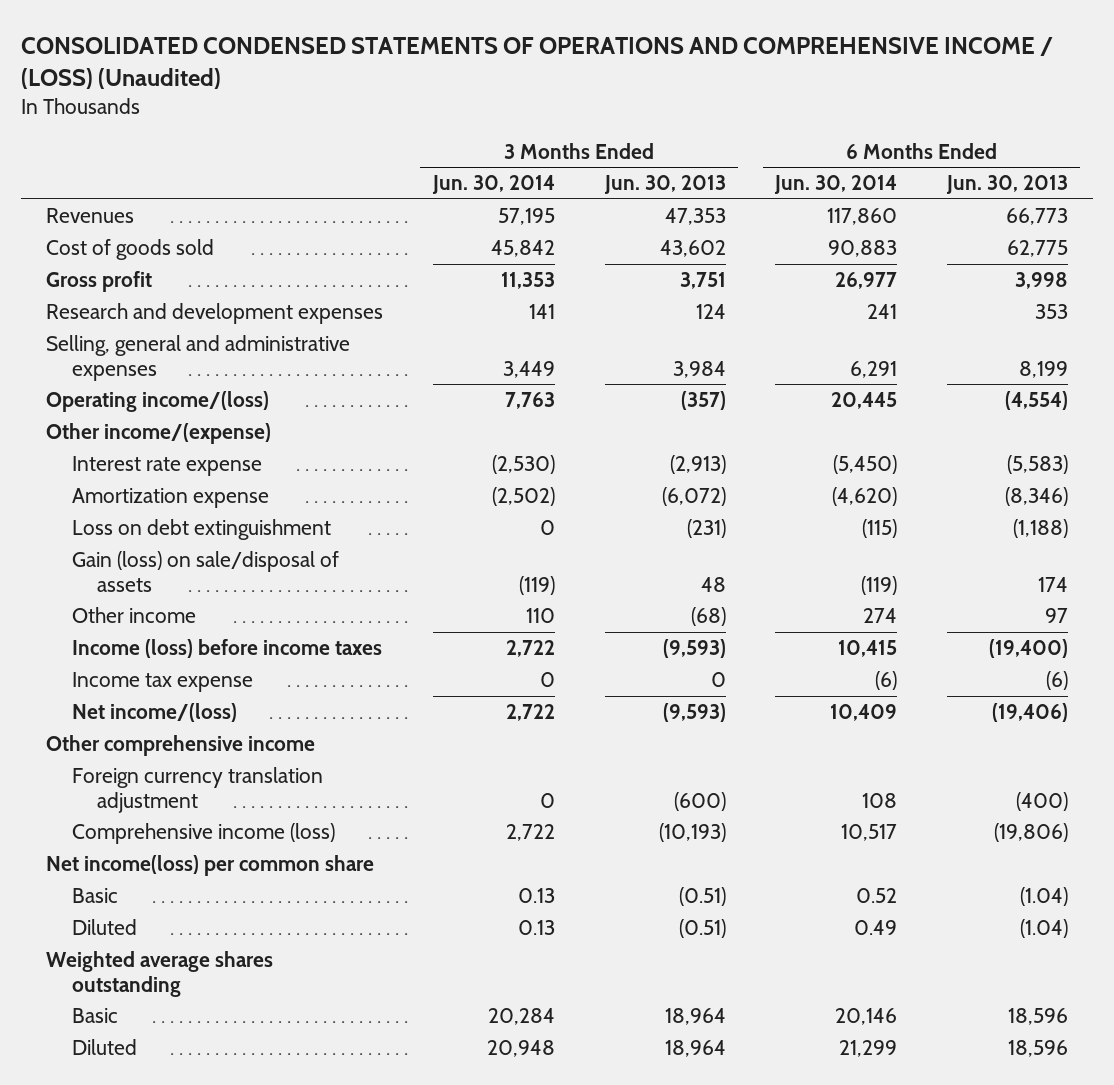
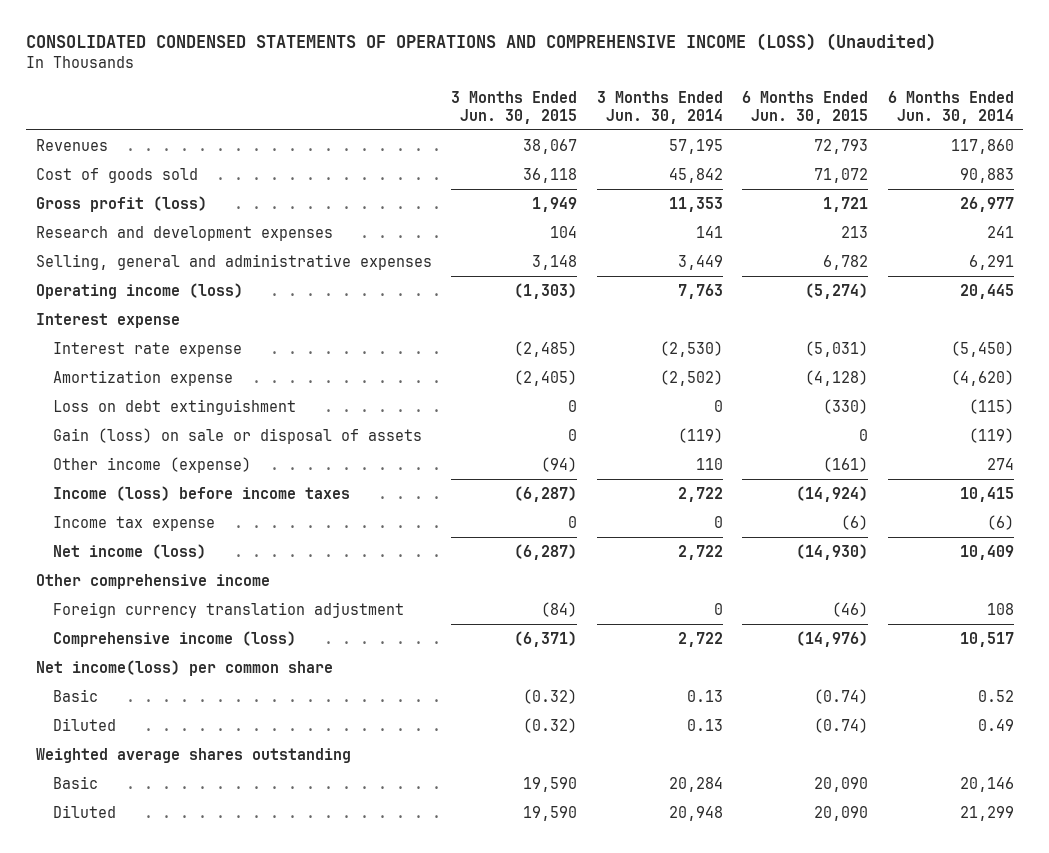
- CONSOLIDATED CONDENSED STATEMENTS OF OPERATIONS AND COMPREHENSIVE INCOME / (LOSS) (Unaudited)
+ CONSOLIDATED CONDENSED STATEMENTS OF OPERATIONS AND COMPREHENSIVE INCOME (LOSS) (Unaudited)
- | 3 Months Ended Jun. 30, 2014 | 3 Months Ended Jun. 30, 2013 | 6 Months Ended Jun. 30, 2014 | 6 Months Ended Jun. 30, 2013
+ | 3 Months Ended Jun. 30, 2015 | 3 Months Ended Jun. 30, 2014 | 6 Months Ended Jun. 30, 2015 | 6 Months Ended Jun. 30, 2014
- Gross profit | 11,353 | 3,751 | 26,977 | 3,998
+ Gross profit (loss) | 1,949 | 11,353 | 1,721 | 26,977
- Operating income/(loss) | 7,763 | (357) | 20,445 | (4,554)
- Other income/(expense)
+ Operating income (loss) | (1,303) | 7,763 | (5,274) | 20,445
+ Interest expense
- Gain (loss) on sale/disposal of assets | (119) | 48 | (119) | 174
- Other income | 110 | (68) | 274 | 97
+ Gain (loss) on sale or disposal of assets | 0 | (119) | 0 | (119)
+ Other income (expense) | (94) | 110 | (161) | 274
- Net income/(loss) | 2,722 | (9,593) | 10,409 | (19,406)
+ Net income (loss) | (6,287) | 2,722 | (14,930) | 10,409

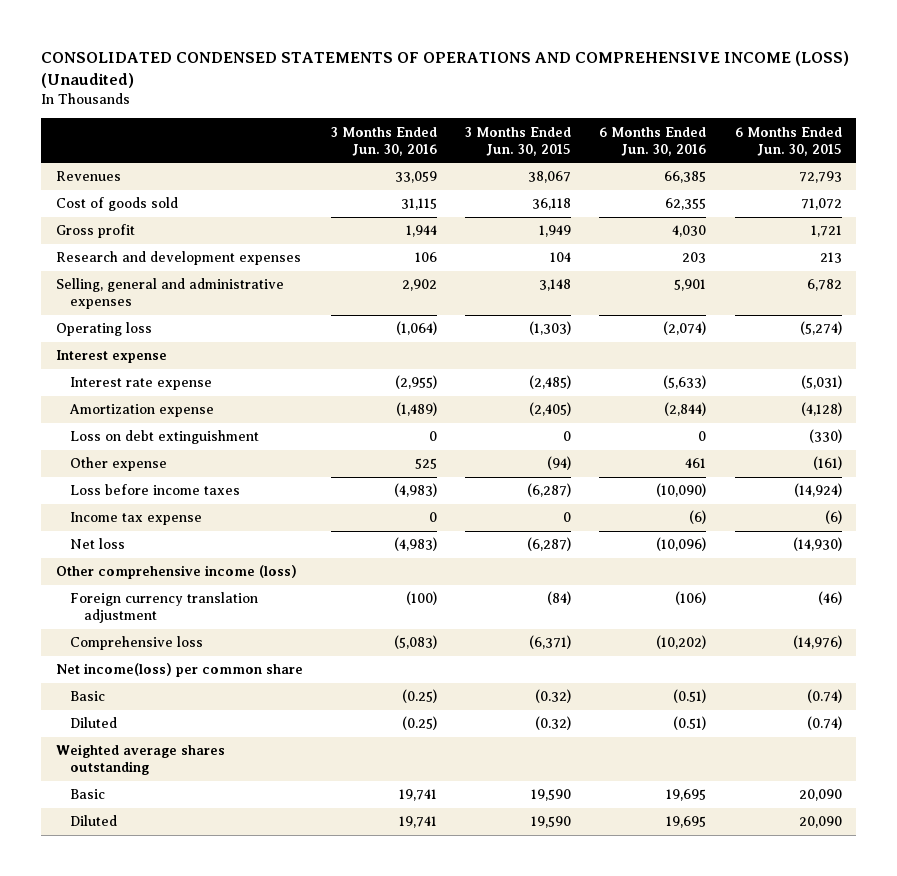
- | 3 Months Ended Jun. 30, 2015 | 3 Months Ended Jun. 30, 2014 | 6 Months Ended Jun. 30, 2015 | 6 Months Ended Jun. 30, 2014
+ | 3 Months Ended Jun. 30, 2016 | 3 Months Ended Jun. 30, 2015 | 6 Months Ended Jun. 30, 2016 | 6 Months Ended Jun. 30, 2015
- Gross profit (loss) | 1,949 | 11,353 | 1,721 | 26,977
+ Gross profit | 1,944 | 1,949 | 4,030 | 1,721
- Operating income (loss) | (1,303) | 7,763 | (5,274) | 20,445
+ Operating loss | (1,064) | (1,303) | (2,074) | (5,274)
- Gain (loss) on sale or disposal of assets | 0 | (119) | 0 | (119)
- Other income (expense) | (94) | 110 | (161) | 274
- Income (loss) before income taxes | (6,287) | 2,722 | (14,924) | 10,415
+ Other expense | 525 | (94) | 461 | (161)
+ Loss before income taxes | (4,983) | (6,287) | (10,090) | (14,924)
- Net income (loss) | (6,287) | 2,722 | (14,930) | 10,409
- Other comprehensive income
+ Net loss | (4,983) | (6,287) | (10,096) | (14,930)
+ Other comprehensive income (loss)
- Comprehensive income (loss) | (6,371) | 2,722 | (14,976) | 10,517
+ Comprehensive loss | (5,083) | (6,371) | (10,202) | (14,976)

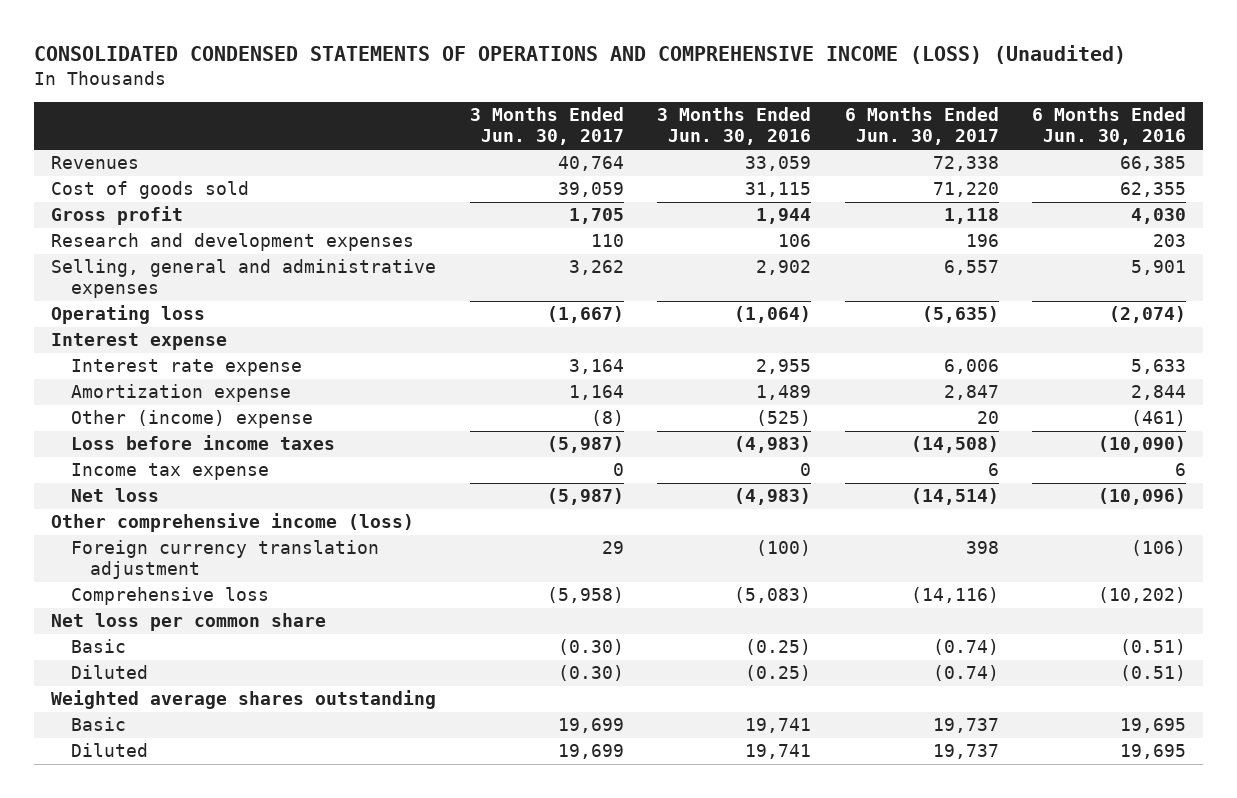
- | 3 Months Ended Jun. 30, 2016 | 3 Months Ended Jun. 30, 2015 | 6 Months Ended Jun. 30, 2016 | 6 Months Ended Jun. 30, 2015
+ | 3 Months Ended Jun. 30, 2017 | 3 Months Ended Jun. 30, 2016 | 6 Months Ended Jun. 30, 2017 | 6 Months Ended Jun. 30, 2016
- Interest rate expense | (2,955) | (2,485) | (5,633) | (5,031)
- Amortization expense | (1,489) | (2,405) | (2,844) | (4,128)
- Loss on debt extinguishment | 0 | 0 | 0 | (330)
- Other expense | 525 | (94) | 461 | (161)
+ Interest rate expense | 3,164 | 2,955 | 6,006 | 5,633
+ Amortization expense | 1,164 | 1,489 | 2,847 | 2,844
+ Other (income) expense | (8) | (525) | 20 | (461)
- Income tax expense | 0 | 0 | (6) | (6)
+ Income tax expense | 0 | 0 | 6 | 6
- Net income(loss) per common share
+ Net loss per common share

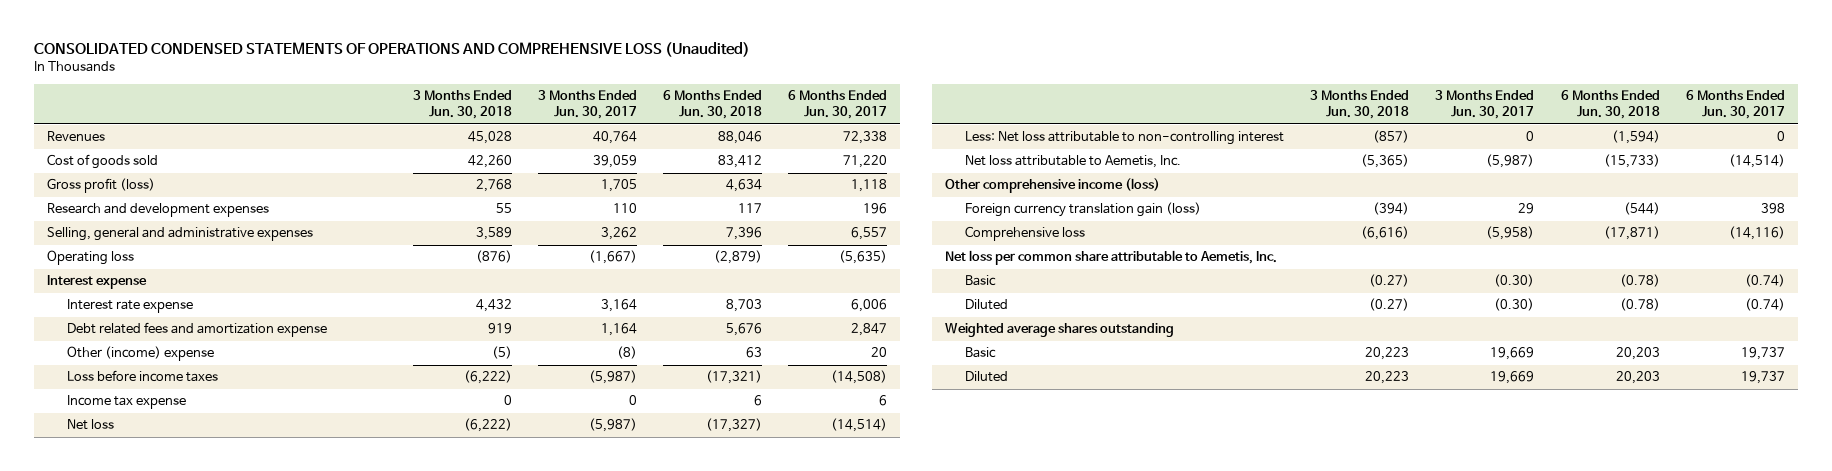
- CONSOLIDATED CONDENSED STATEMENTS OF OPERATIONS AND COMPREHENSIVE INCOME (LOSS) (Unaudited)
+ CONSOLIDATED CONDENSED STATEMENTS OF OPERATIONS AND COMPREHENSIVE LOSS (Unaudited)
- | 3 Months Ended Jun. 30, 2017 | 3 Months Ended Jun. 30, 2016 | 6 Months Ended Jun. 30, 2017 | 6 Months Ended Jun. 30, 2016
+ | 3 Months Ended Jun. 30, 2018 | 3 Months Ended Jun. 30, 2017 | 6 Months Ended Jun. 30, 2018 | 6 Months Ended Jun. 30, 2017
- Gross profit | 1,705 | 1,944 | 1,118 | 4,030
+ Gross profit (loss) | 2,768 | 1,705 | 4,634 | 1,118
- Amortization expense | 1,164 | 1,489 | 2,847 | 2,844
+ Debt related fees and amortization expense | 919 | 1,164 | 5,676 | 2,847
+ Less: Net loss attributable to non-controlling interest | (857) | 0 | (1,594) | 0
+ Net loss attributable to Aemetis, Inc. | (5,365) | (5,987) | (15,733) | (14,514)
- Foreign currency translation adjustment | 29 | (100) | 398 | (106)
+ Foreign currency translation gain (loss) | (394) | 29 | (544) | 398
- Net loss per common share
+ Net loss per common share attributable to Aemetis, Inc.
- Basic | 19,699 | 19,741 | 19,737 | 19,695
- Diluted | 19,699 | 19,741 | 19,737 | 19,695
+ Basic | 20,223 | 19,669 | 20,203 | 19,737
+ Diluted | 20,223 | 19,669 | 20,203 | 19,737

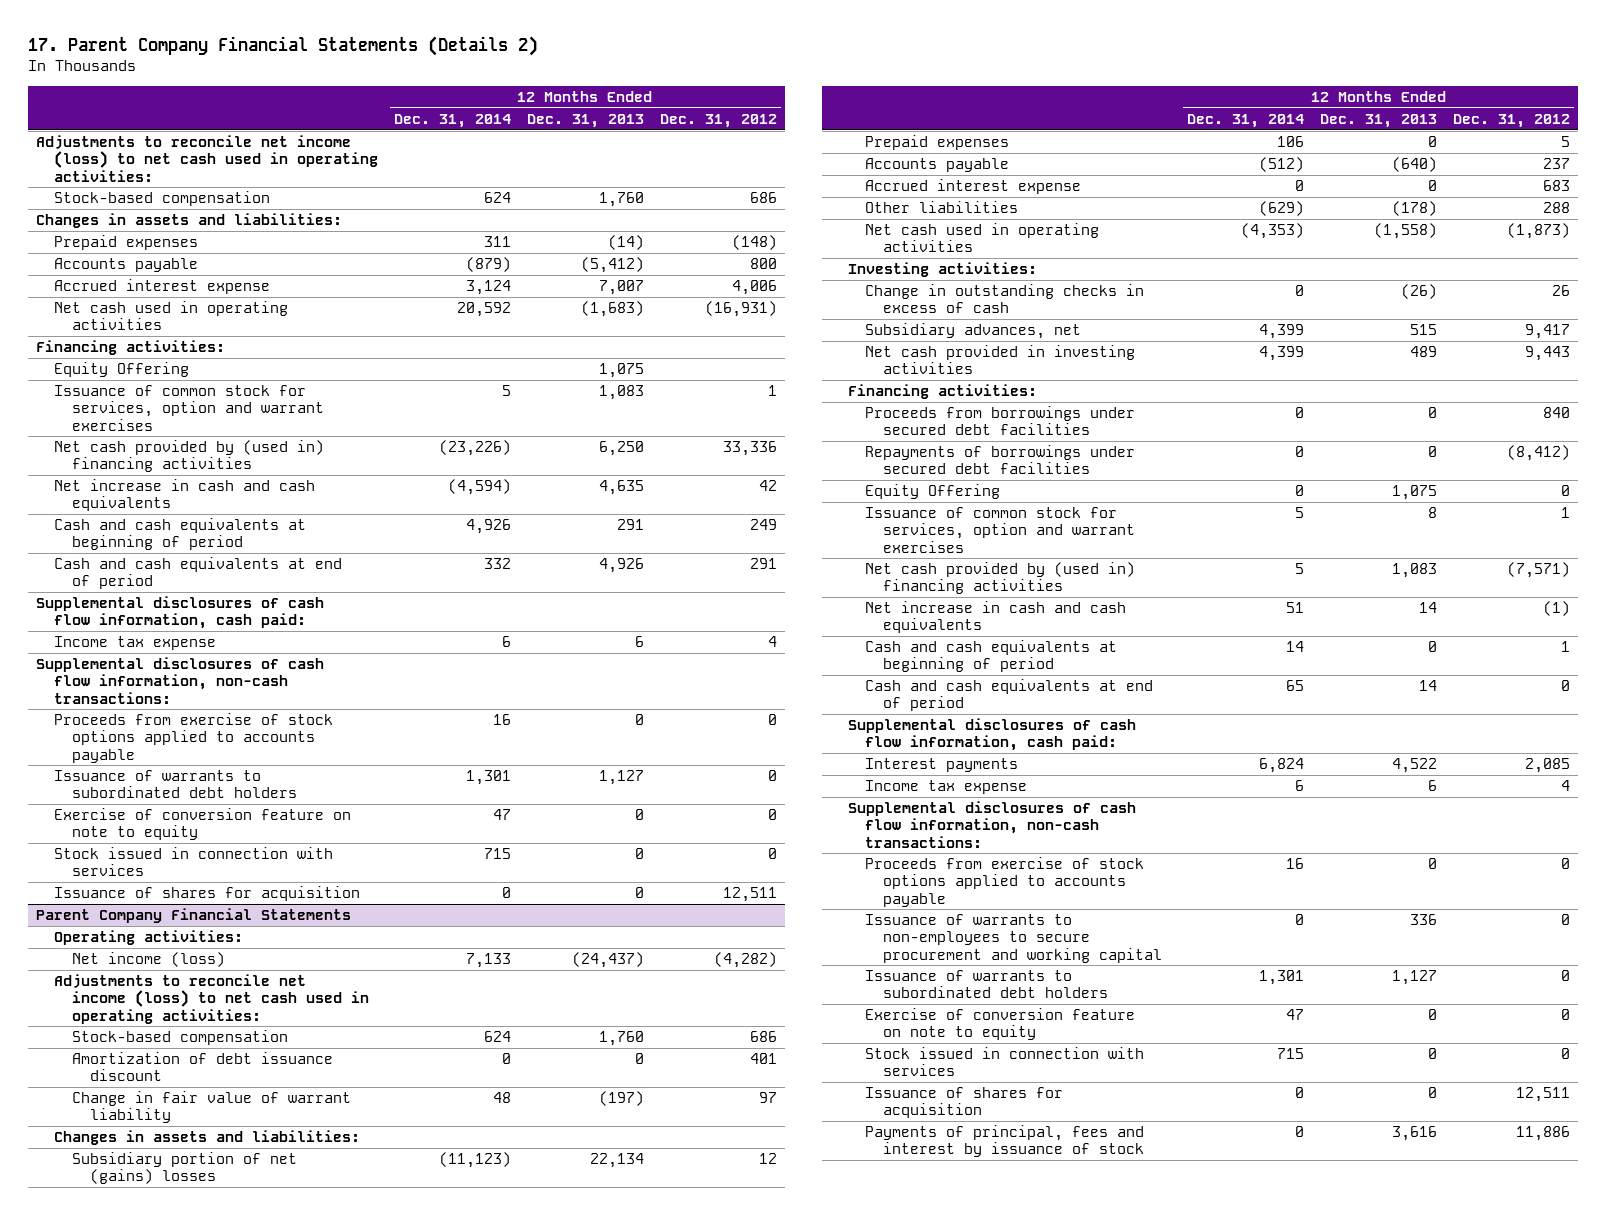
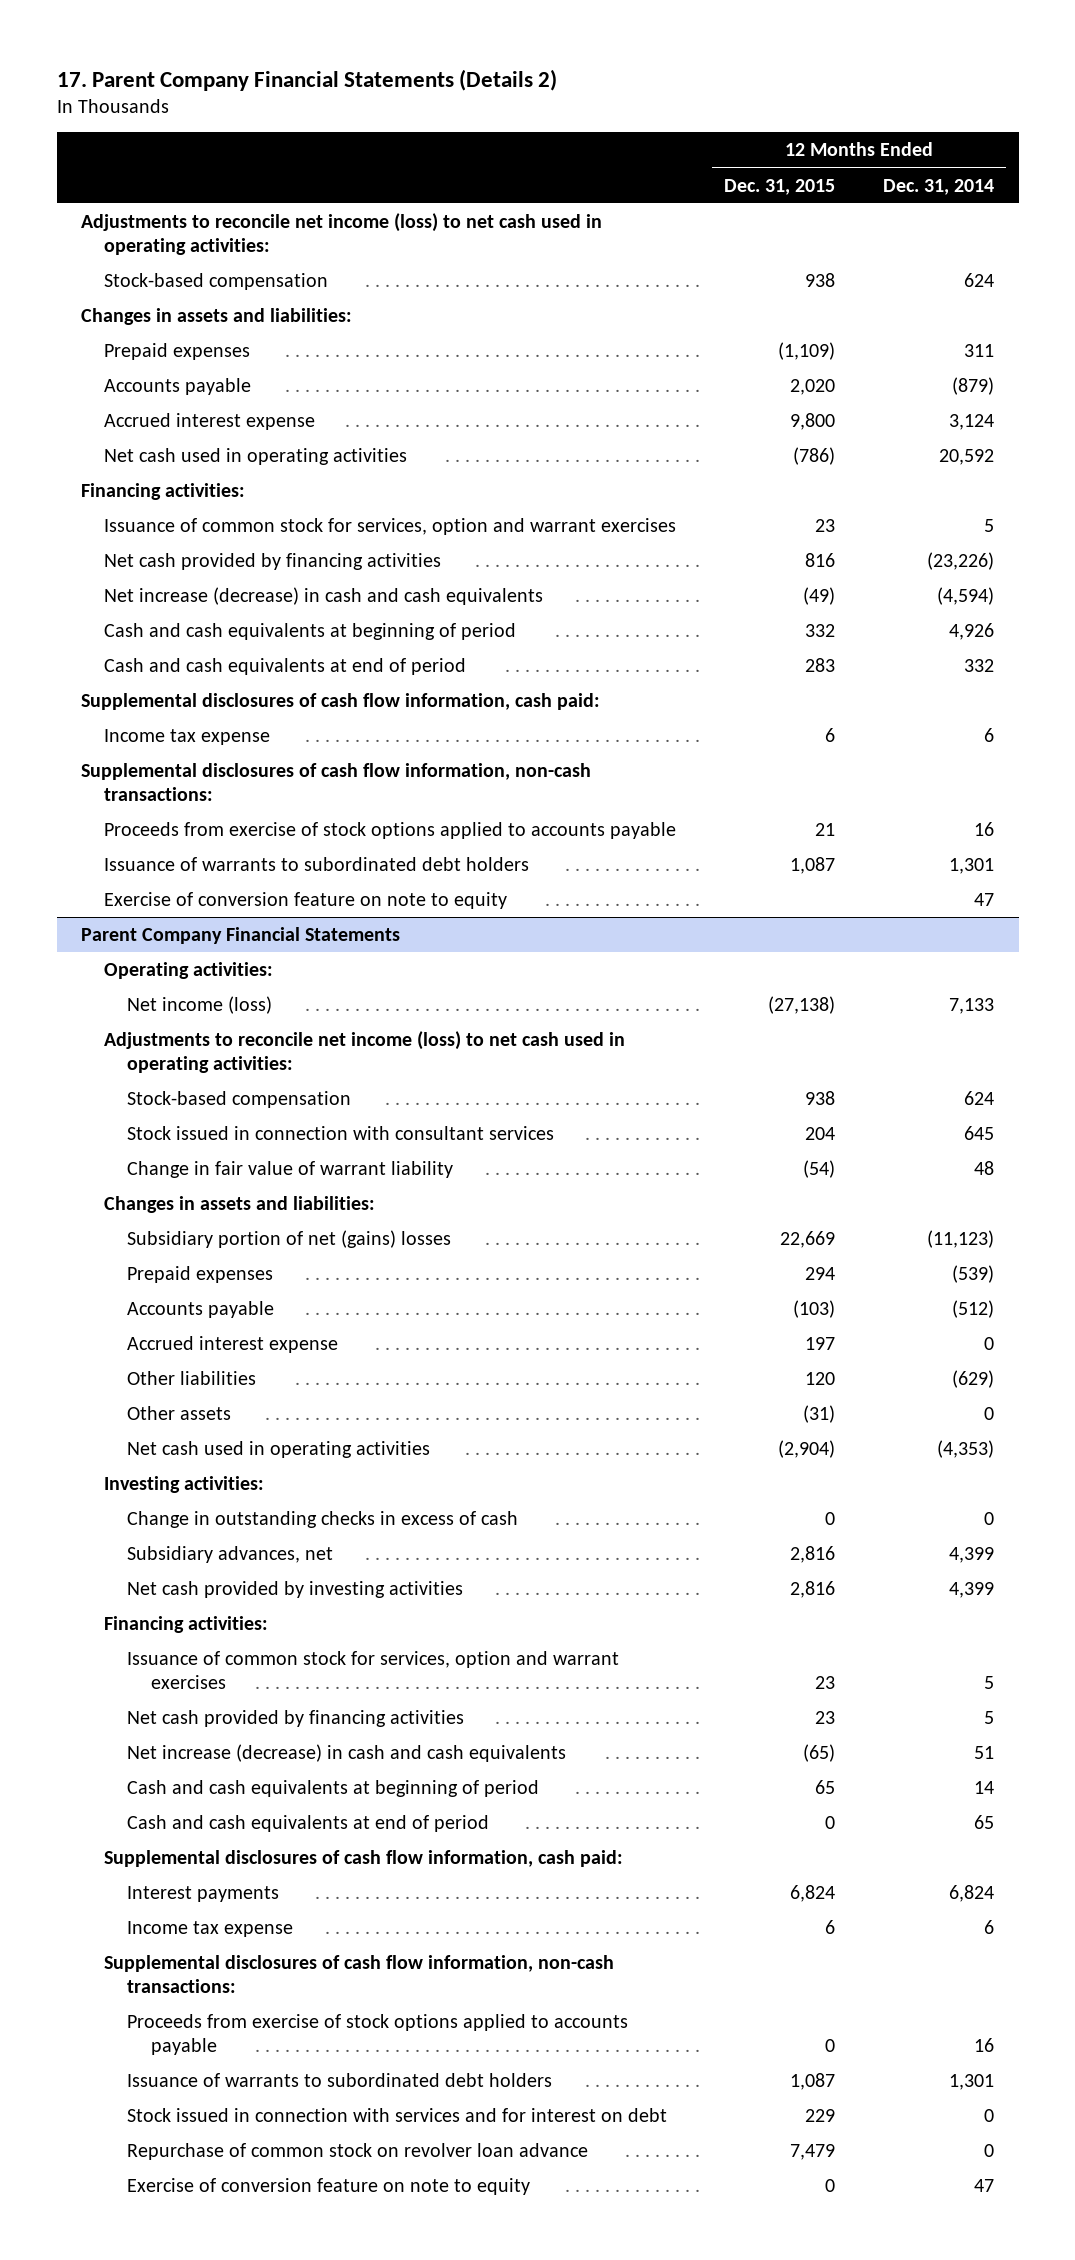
- | 12 Months Ended Dec. 31, 2014 | 12 Months Ended Dec. 31, 2013 | 12 Months Ended Dec. 31, 2012
+ | 12 Months Ended Dec. 31, 2015 | 12 Months Ended Dec. 31, 2014
- Equity Offering | | 1,075 |
- Net cash provided by (used in) financing activities | (23,226) | 6,250 | 33,336
- Net increase in cash and cash equivalents | (4,594) | 4,635 | 42
+ Net cash provided by financing activities | 816 | (23,226)
+ Net increase (decrease) in cash and cash equivalents | (49) | (4,594)
- Stock issued in connection with services | 715 | 0 | 0
- Issuance of shares for acquisition | 0 | 0 | 12,511
@ Parent Company Financial Statements
- Amortization of debt issuance discount | 0 | 0 | 401
+ Stock issued in connection with consultant services | 204 | 645
- Prepaid expenses | 106 | 0 | 5
+ Prepaid expenses | 294 | (539)
+ Other assets | (31) | 0
- Net cash provided in investing activities | 4,399 | 489 | 9,443
+ Net cash provided by investing activities | 2,816 | 4,399
- Proceeds from borrowings under secured debt facilities | 0 | 0 | 840
- Repayments of borrowings under secured debt facilities | 0 | 0 | (8,412)
- Equity Offering | 0 | 1,075 | 0
- Net cash provided by (used in) financing activities | 5 | 1,083 | (7,571)
- Net increase in cash and cash equivalents | 51 | 14 | (1)
+ Net cash provided by financing activities | 23 | 5
+ Net increase (decrease) in cash and cash equivalents | (65) | 51
- Issuance of warrants to non-employees to secure procurement and working capital | 0 | 336 | 0
+ Stock issued in connection with services and for interest on debt | 229 | 0
+ Repurchase of common stock on revolver loan advance | 7,479 | 0
- Stock issued in connection with services | 715 | 0 | 0
- Issuance of shares for acquisition | 0 | 0 | 12,511
- Payments of principal, fees and interest by issuance of stock | 0 | 3,616 | 11,886

